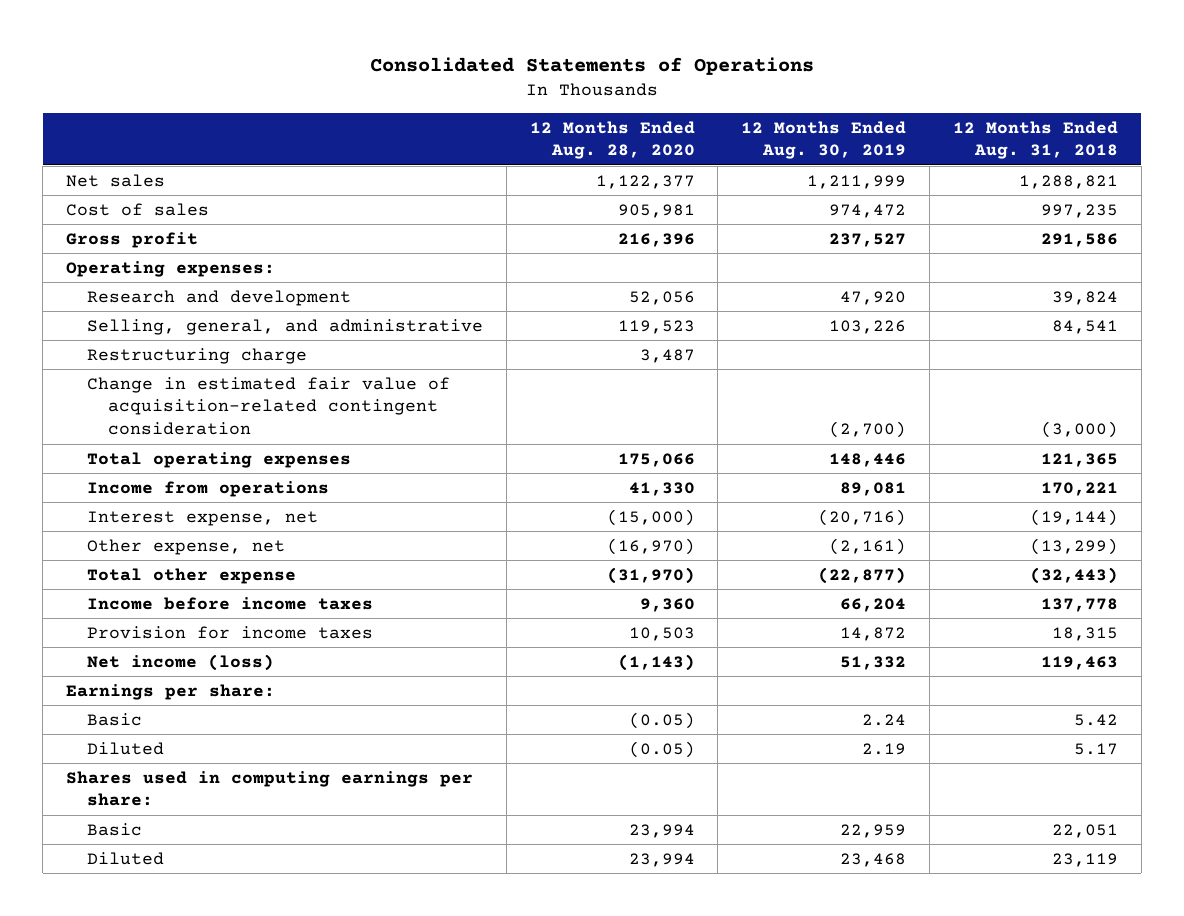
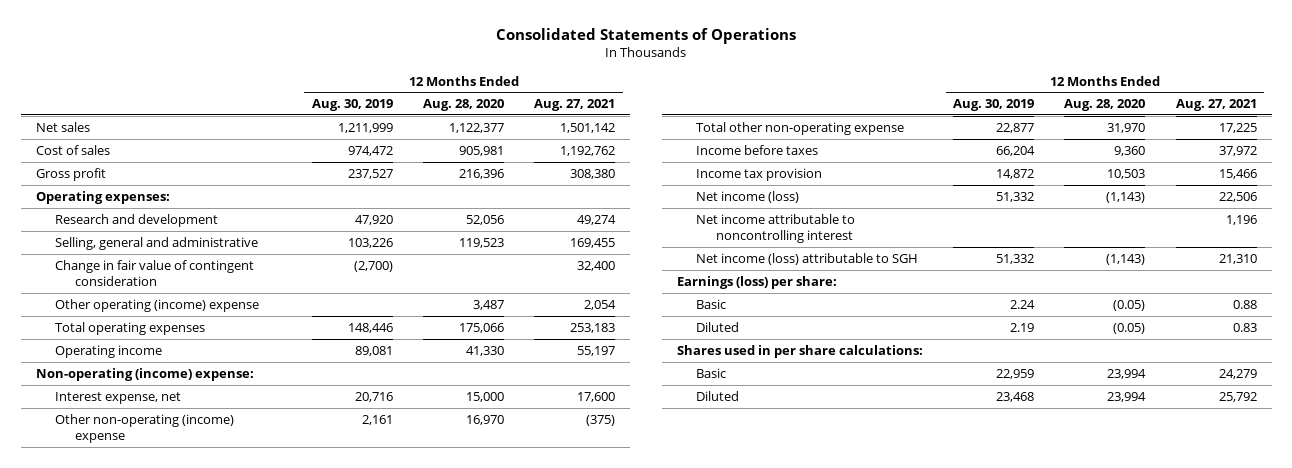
- | 12 Months Ended Aug. 28, 2020 | 12 Months Ended Aug. 30, 2019 | 12 Months Ended Aug. 31, 2018
+ | 12 Months Ended Aug. 30, 2019 | 12 Months Ended Aug. 28, 2020 | 12 Months Ended Aug. 27, 2021
- Selling, general, and administrative | 119,523 | 103,226 | 84,541
- Restructuring charge | 3,487 | |
- Change in estimated fair value of acquisition-related contingent consideration | | (2,700) | (3,000)
+ Selling, general and administrative | 103,226 | 119,523 | 169,455
+ Change in fair value of contingent consideration | (2,700) | | 32,400
+ Other operating (income) expense | | 3,487 | 2,054
- Income from operations | 41,330 | 89,081 | 170,221
- Interest expense, net | (15,000) | (20,716) | (19,144)
- Other expense, net | (16,970) | (2,161) | (13,299)
- Total other expense | (31,970) | (22,877) | (32,443)
- Income before income taxes | 9,360 | 66,204 | 137,778
- Provision for income taxes | 10,503 | 14,872 | 18,315
+ Operating income | 89,081 | 41,330 | 55,197
+ Non-operating (income) expense:
+ Interest expense, net | 20,716 | 15,000 | 17,600
+ Other non-operating (income) expense | 2,161 | 16,970 | (375)
+ Total other non-operating expense | 22,877 | 31,970 | 17,225
+ Income before taxes | 66,204 | 9,360 | 37,972
+ Income tax provision | 14,872 | 10,503 | 15,466
- Earnings per share:
+ Net income attributable to noncontrolling interest | | | 1,196
+ Net income (loss) attributable to SGH | 51,332 | (1,143) | 21,310
+ Earnings (loss) per share:
- Shares used in computing earnings per share:
+ Shares used in per share calculations:

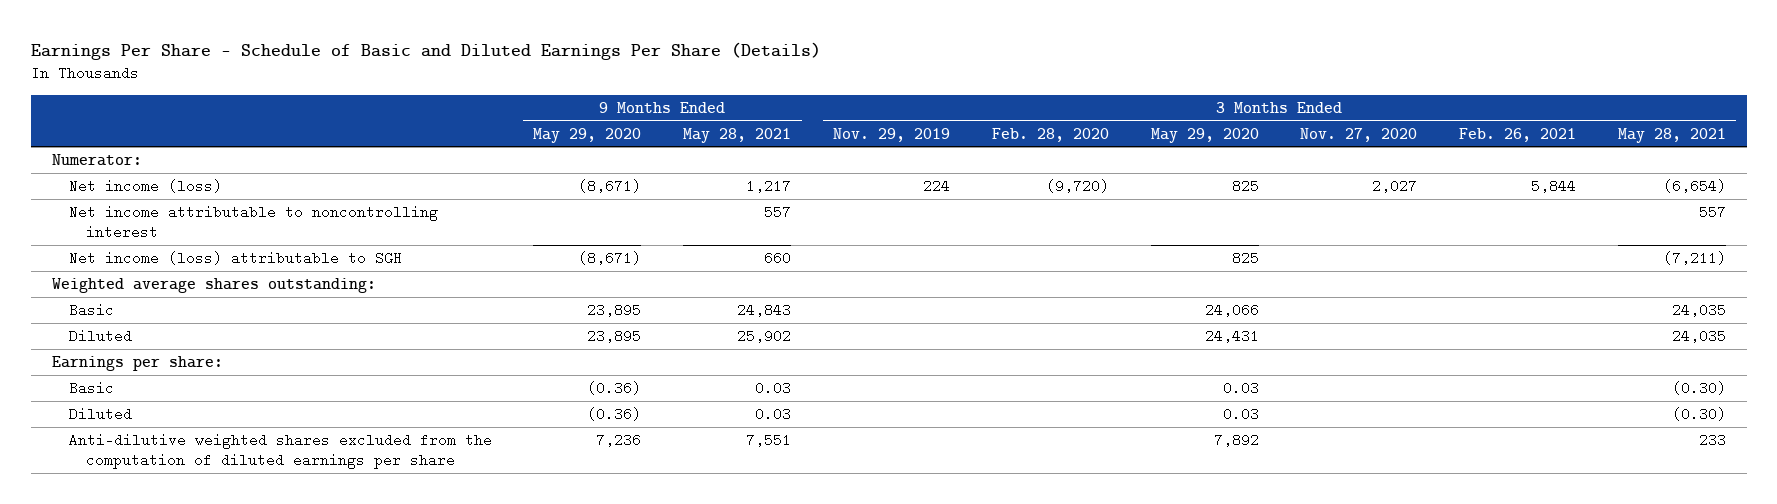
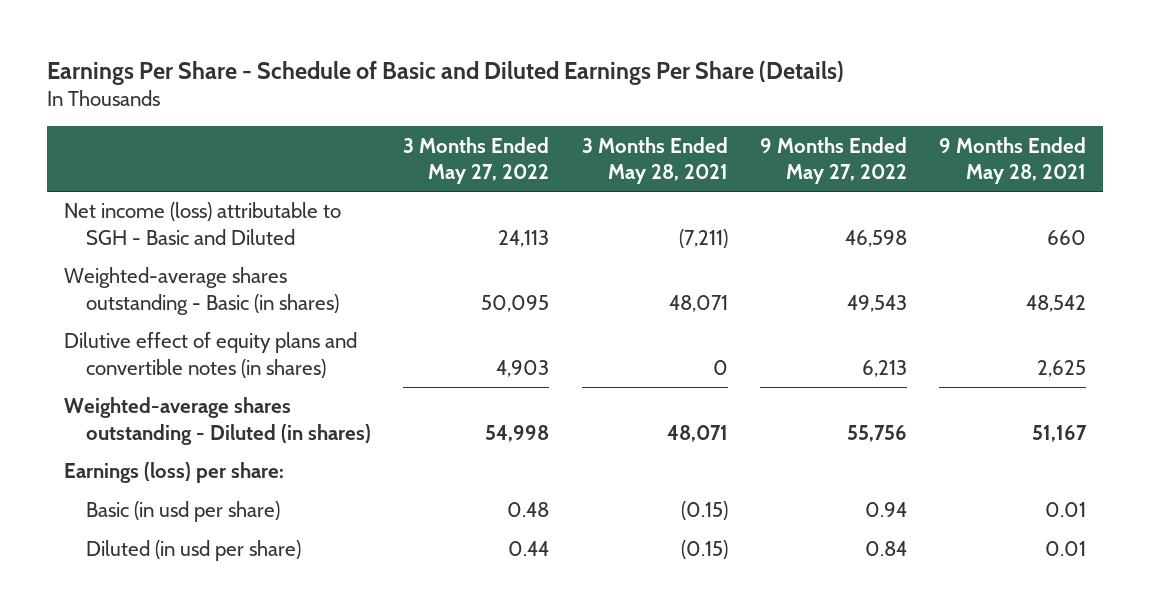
- | 9 Months Ended May 29, 2020 | 9 Months Ended May 28, 2021 | 3 Months Ended Nov. 29, 2019 | 3 Months Ended Feb. 28, 2020 | 3 Months Ended May 29, 2020 | 3 Months Ended Nov. 27, 2020 | 3 Months Ended Feb. 26, 2021 | 3 Months Ended May 28, 2021
+ | 3 Months Ended May 27, 2022 | 3 Months Ended May 28, 2021 | 9 Months Ended May 27, 2022 | 9 Months Ended May 28, 2021
- Numerator:
- Net income (loss) | (8,671) | 1,217 | 224 | (9,720) | 825 | 2,027 | 5,844 | (6,654)
- Net income attributable to noncontrolling interest | | 557 | | | | | | 557
- Net income (loss) attributable to SGH | (8,671) | 660 | | | 825 | | | (7,211)
- Weighted average shares outstanding:
- Basic | 23,895 | 24,843 | | | 24,066 | | | 24,035
- Diluted | 23,895 | 25,902 | | | 24,431 | | | 24,035
- Earnings per share:
- Basic | (0.36) | 0.03 | | | 0.03 | | | (0.30)
- Diluted | (0.36) | 0.03 | | | 0.03 | | | (0.30)
- Anti-dilutive weighted shares excluded from the computation of diluted earnings per share | 7,236 | 7,551 | | | 7,892 | | | 233
+ Net income (loss) attributable to SGH - Basic and Diluted | 24,113 | (7,211) | 46,598 | 660
+ Weighted-average shares outstanding - Basic (in shares) | 50,095 | 48,071 | 49,543 | 48,542
+ Dilutive effect of equity plans and convertible notes (in shares) | 4,903 | 0 | 6,213 | 2,625
+ Weighted-average shares outstanding - Diluted (in shares) | 54,998 | 48,071 | 55,756 | 51,167
+ Earnings (loss) per share:
+ Basic (in usd per share) | 0.48 | (0.15) | 0.94 | 0.01
+ Diluted (in usd per share) | 0.44 | (0.15) | 0.84 | 0.01

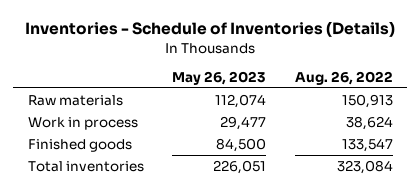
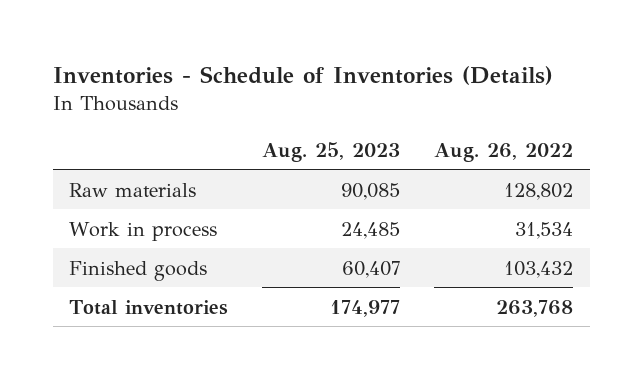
- | May 26, 2023 | Aug. 26, 2022
+ | Aug. 25, 2023 | Aug. 26, 2022
- Raw materials | 112,074 | 150,913
- Work in process | 29,477 | 38,624
- Finished goods | 84,500 | 133,547
- Total inventories | 226,051 | 323,084
+ Raw materials | 90,085 | 128,802
+ Work in process | 24,485 | 31,534
+ Finished goods | 60,407 | 103,432
+ Total inventories | 174,977 | 263,768

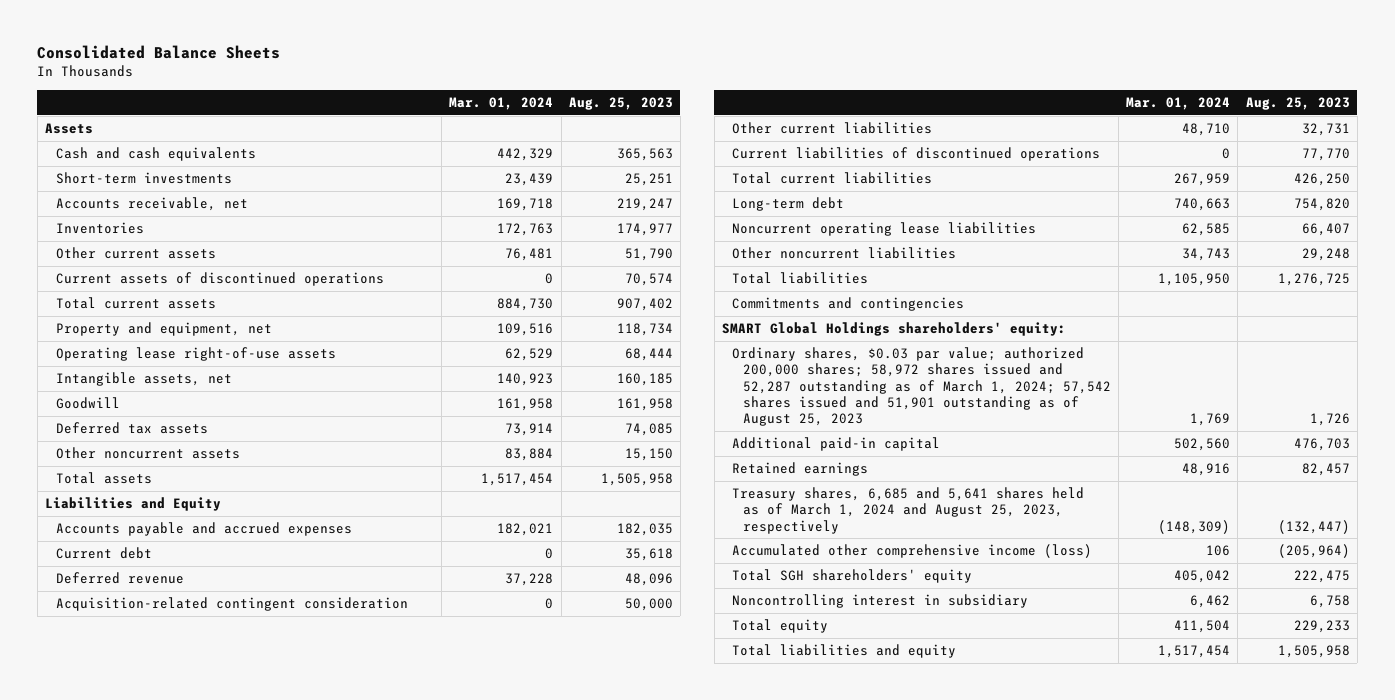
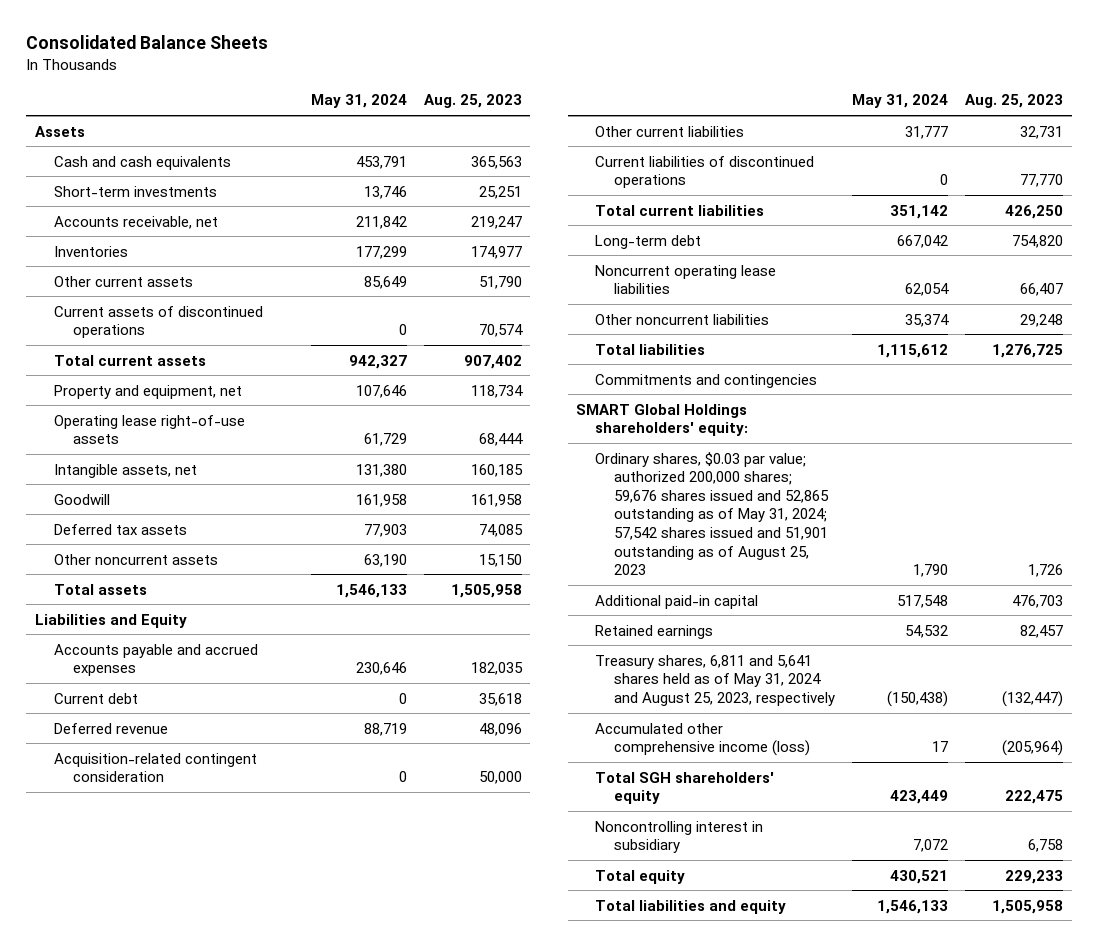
- | Mar. 01, 2024 | Aug. 25, 2023
+ | May 31, 2024 | Aug. 25, 2023
- Ordinary shares, $0.03 par value; authorized 200,000 shares; 58,972 shares issued and 52,287 outstanding as of March 1, 2024; 57,542 shares issued and 51,901 outstanding as of August 25, 2023 | 1,769 | 1,726
+ Ordinary shares, $0.03 par value; authorized 200,000 shares; 59,676 shares issued and 52,865 outstanding as of May 31, 2024; 57,542 shares issued and 51,901 outstanding as of August 25, 2023 | 1,790 | 1,726
- Treasury shares, 6,685 and 5,641 shares held as of March 1, 2024 and August 25, 2023, respectively | (148,309) | (132,447)
+ Treasury shares, 6,811 and 5,641 shares held as of May 31, 2024 and August 25, 2023, respectively | (150,438) | (132,447)

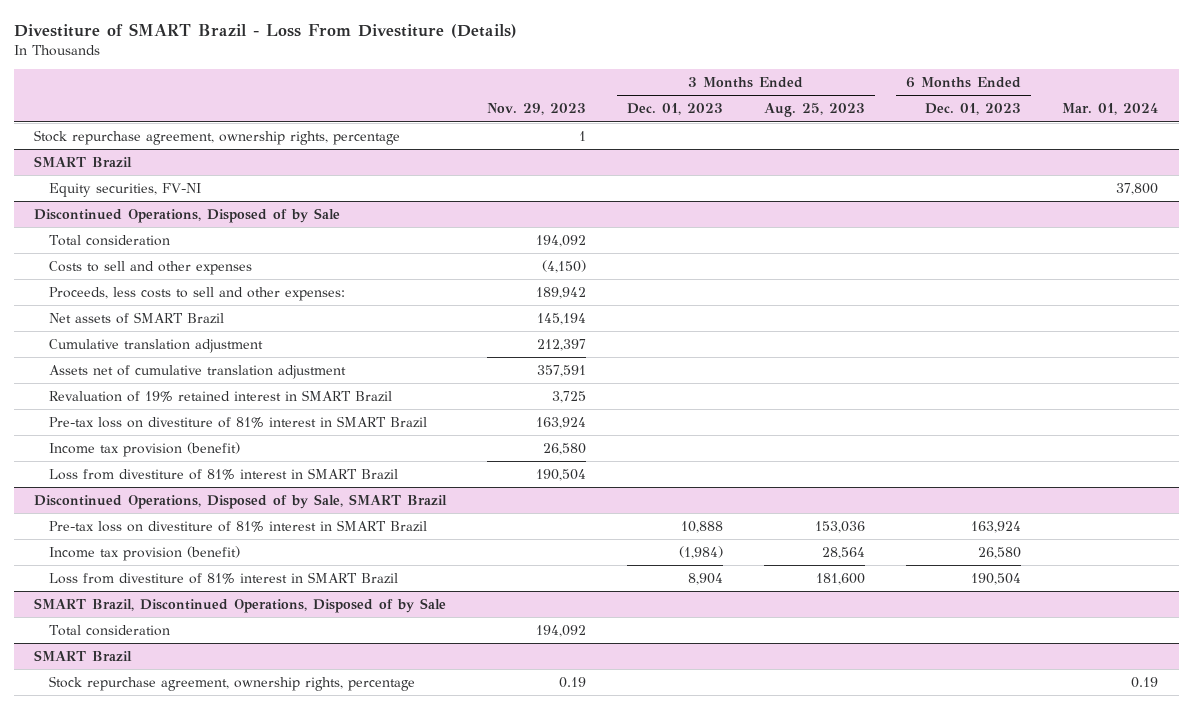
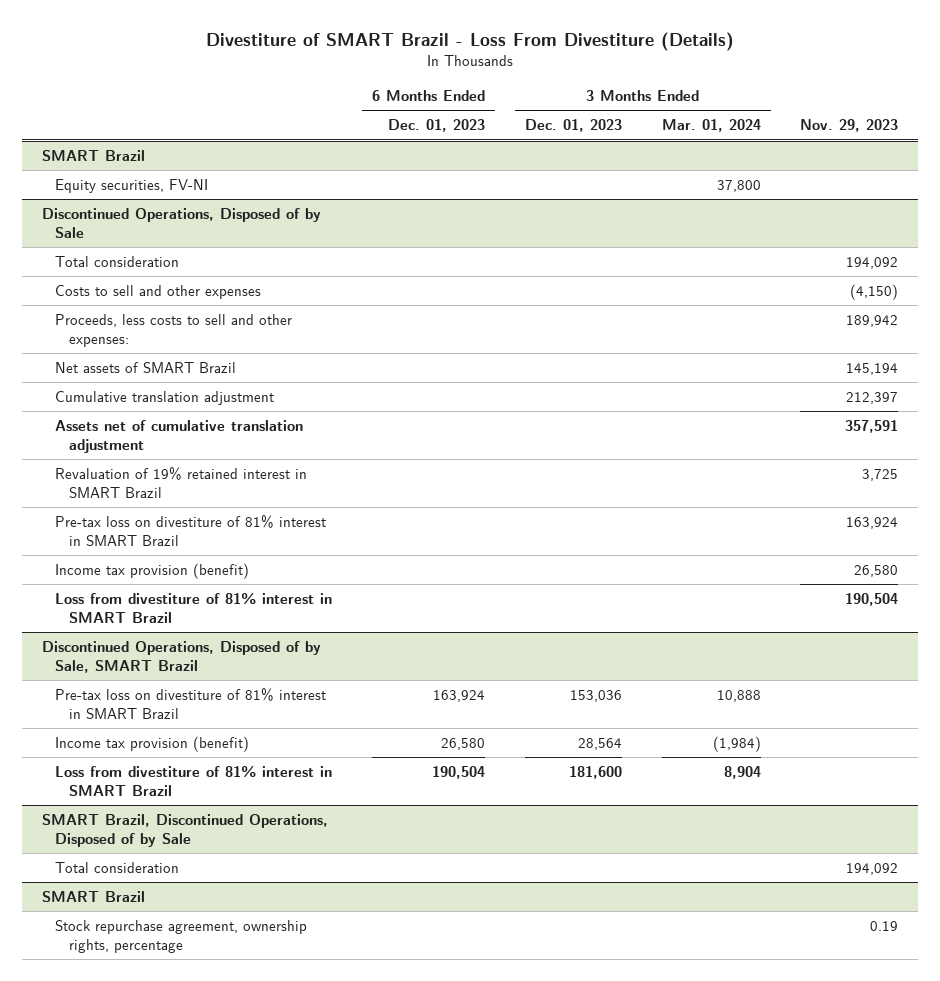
- | Nov. 29, 2023 | 3 Months Ended Dec. 01, 2023 | 3 Months Ended Aug. 25, 2023 | 6 Months Ended Dec. 01, 2023 | Mar. 01, 2024
+ | 6 Months Ended Dec. 01, 2023 | 3 Months Ended Dec. 01, 2023 | 3 Months Ended Mar. 01, 2024 | Nov. 29, 2023
- Stock repurchase agreement, ownership rights, percentage | 1 | | | |
@ Discontinued Operations, Disposed of by Sale, SMART Brazil
- Pre-tax loss on divestiture of 81% interest in SMART Brazil | | 10,888 | 153,036 | 163,924 |
- Income tax provision (benefit) | | (1,984) | 28,564 | 26,580 |
- Loss from divestiture of 81% interest in SMART Brazil | | 8,904 | 181,600 | 190,504 |
+ Pre-tax loss on divestiture of 81% interest in SMART Brazil | 163,924 | 153,036 | 10,888 |
+ Income tax provision (benefit) | 26,580 | 28,564 | (1,984) |
+ Loss from divestiture of 81% interest in SMART Brazil | 190,504 | 181,600 | 8,904 |

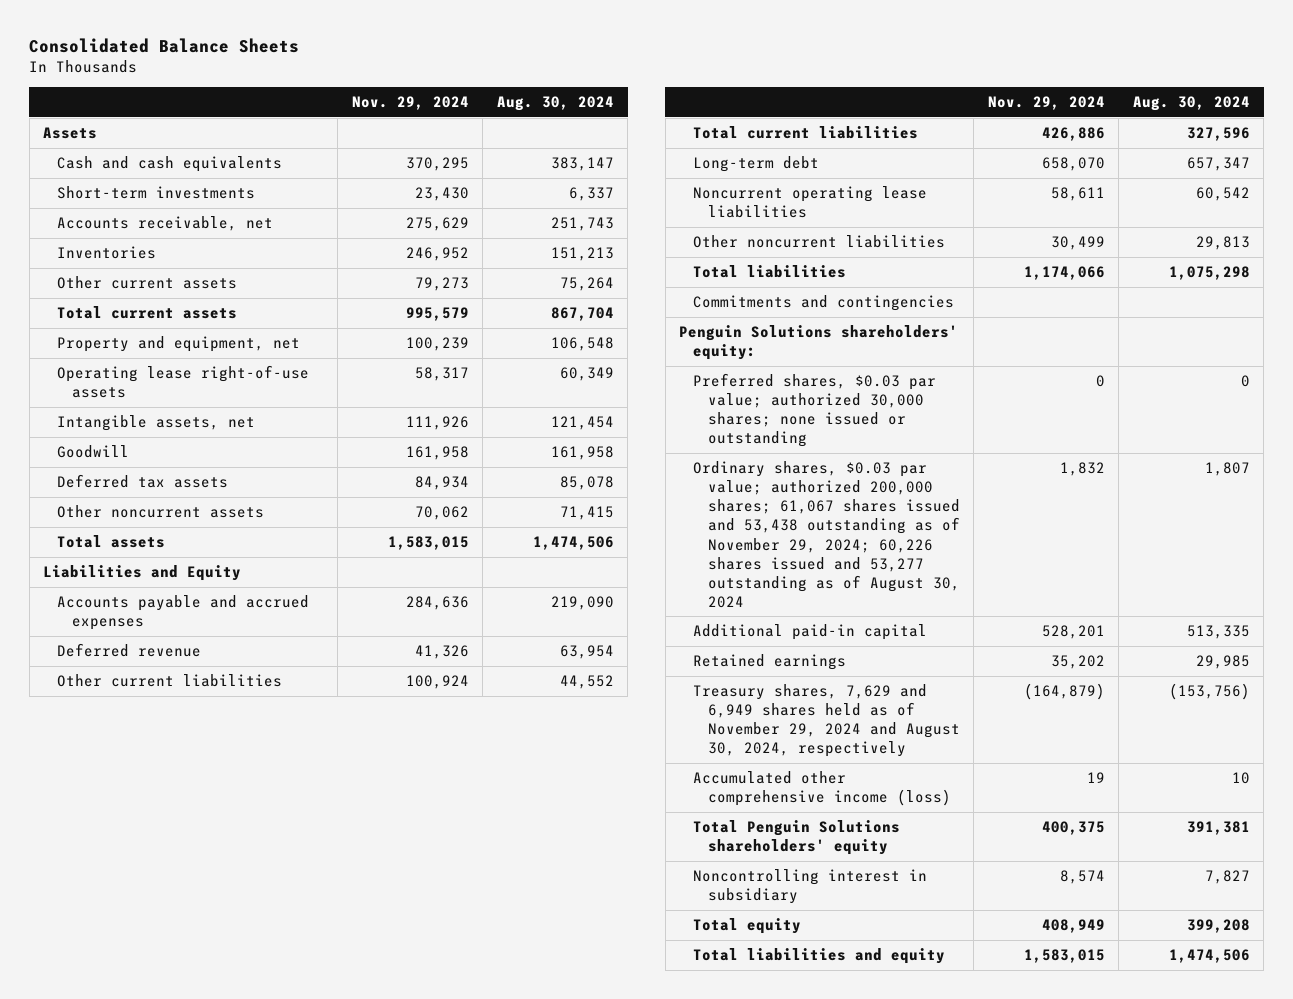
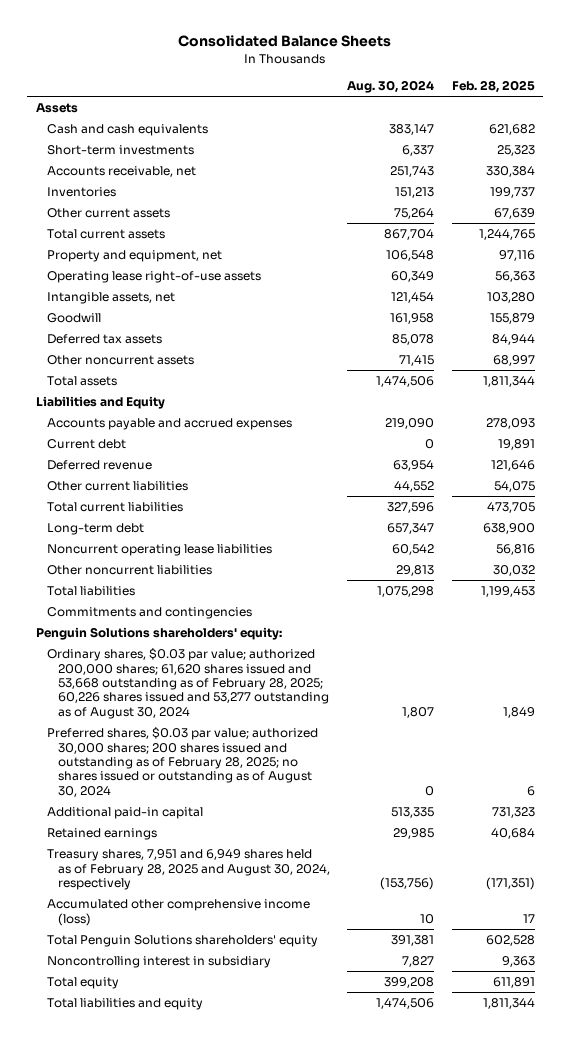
- | Nov. 29, 2024 | Aug. 30, 2024
+ | Aug. 30, 2024 | Feb. 28, 2025
+ Current debt | 0 | 19,891
- Preferred shares, $0.03 par value; authorized 30,000 shares; none issued or outstanding | 0 | 0
- Ordinary shares, $0.03 par value; authorized 200,000 shares; 61,067 shares issued and 53,438 outstanding as of November 29, 2024; 60,226 shares issued and 53,277 outstanding as of August 30, 2024 | 1,832 | 1,807
+ Ordinary shares, $0.03 par value; authorized 200,000 shares; 61,620 shares issued and 53,668 outstanding as of February 28, 2025; 60,226 shares issued and 53,277 outstanding as of August 30, 2024 | 1,807 | 1,849
+ Preferred shares, $0.03 par value; authorized 30,000 shares; 200 shares issued and outstanding as of February 28, 2025; no shares issued or outstanding as of August 30, 2024 | 0 | 6
- Treasury shares, 7,629 and 6,949 shares held as of November 29, 2024 and August 30, 2024, respectively | (164,879) | (153,756)
+ Treasury shares, 7,951 and 6,949 shares held as of February 28, 2025 and August 30, 2024, respectively | (153,756) | (171,351)

